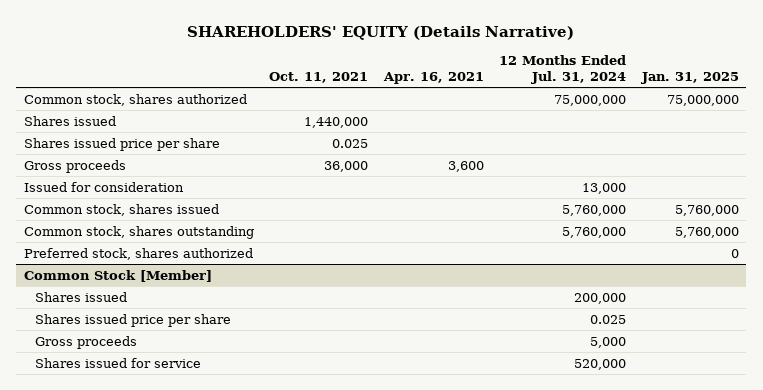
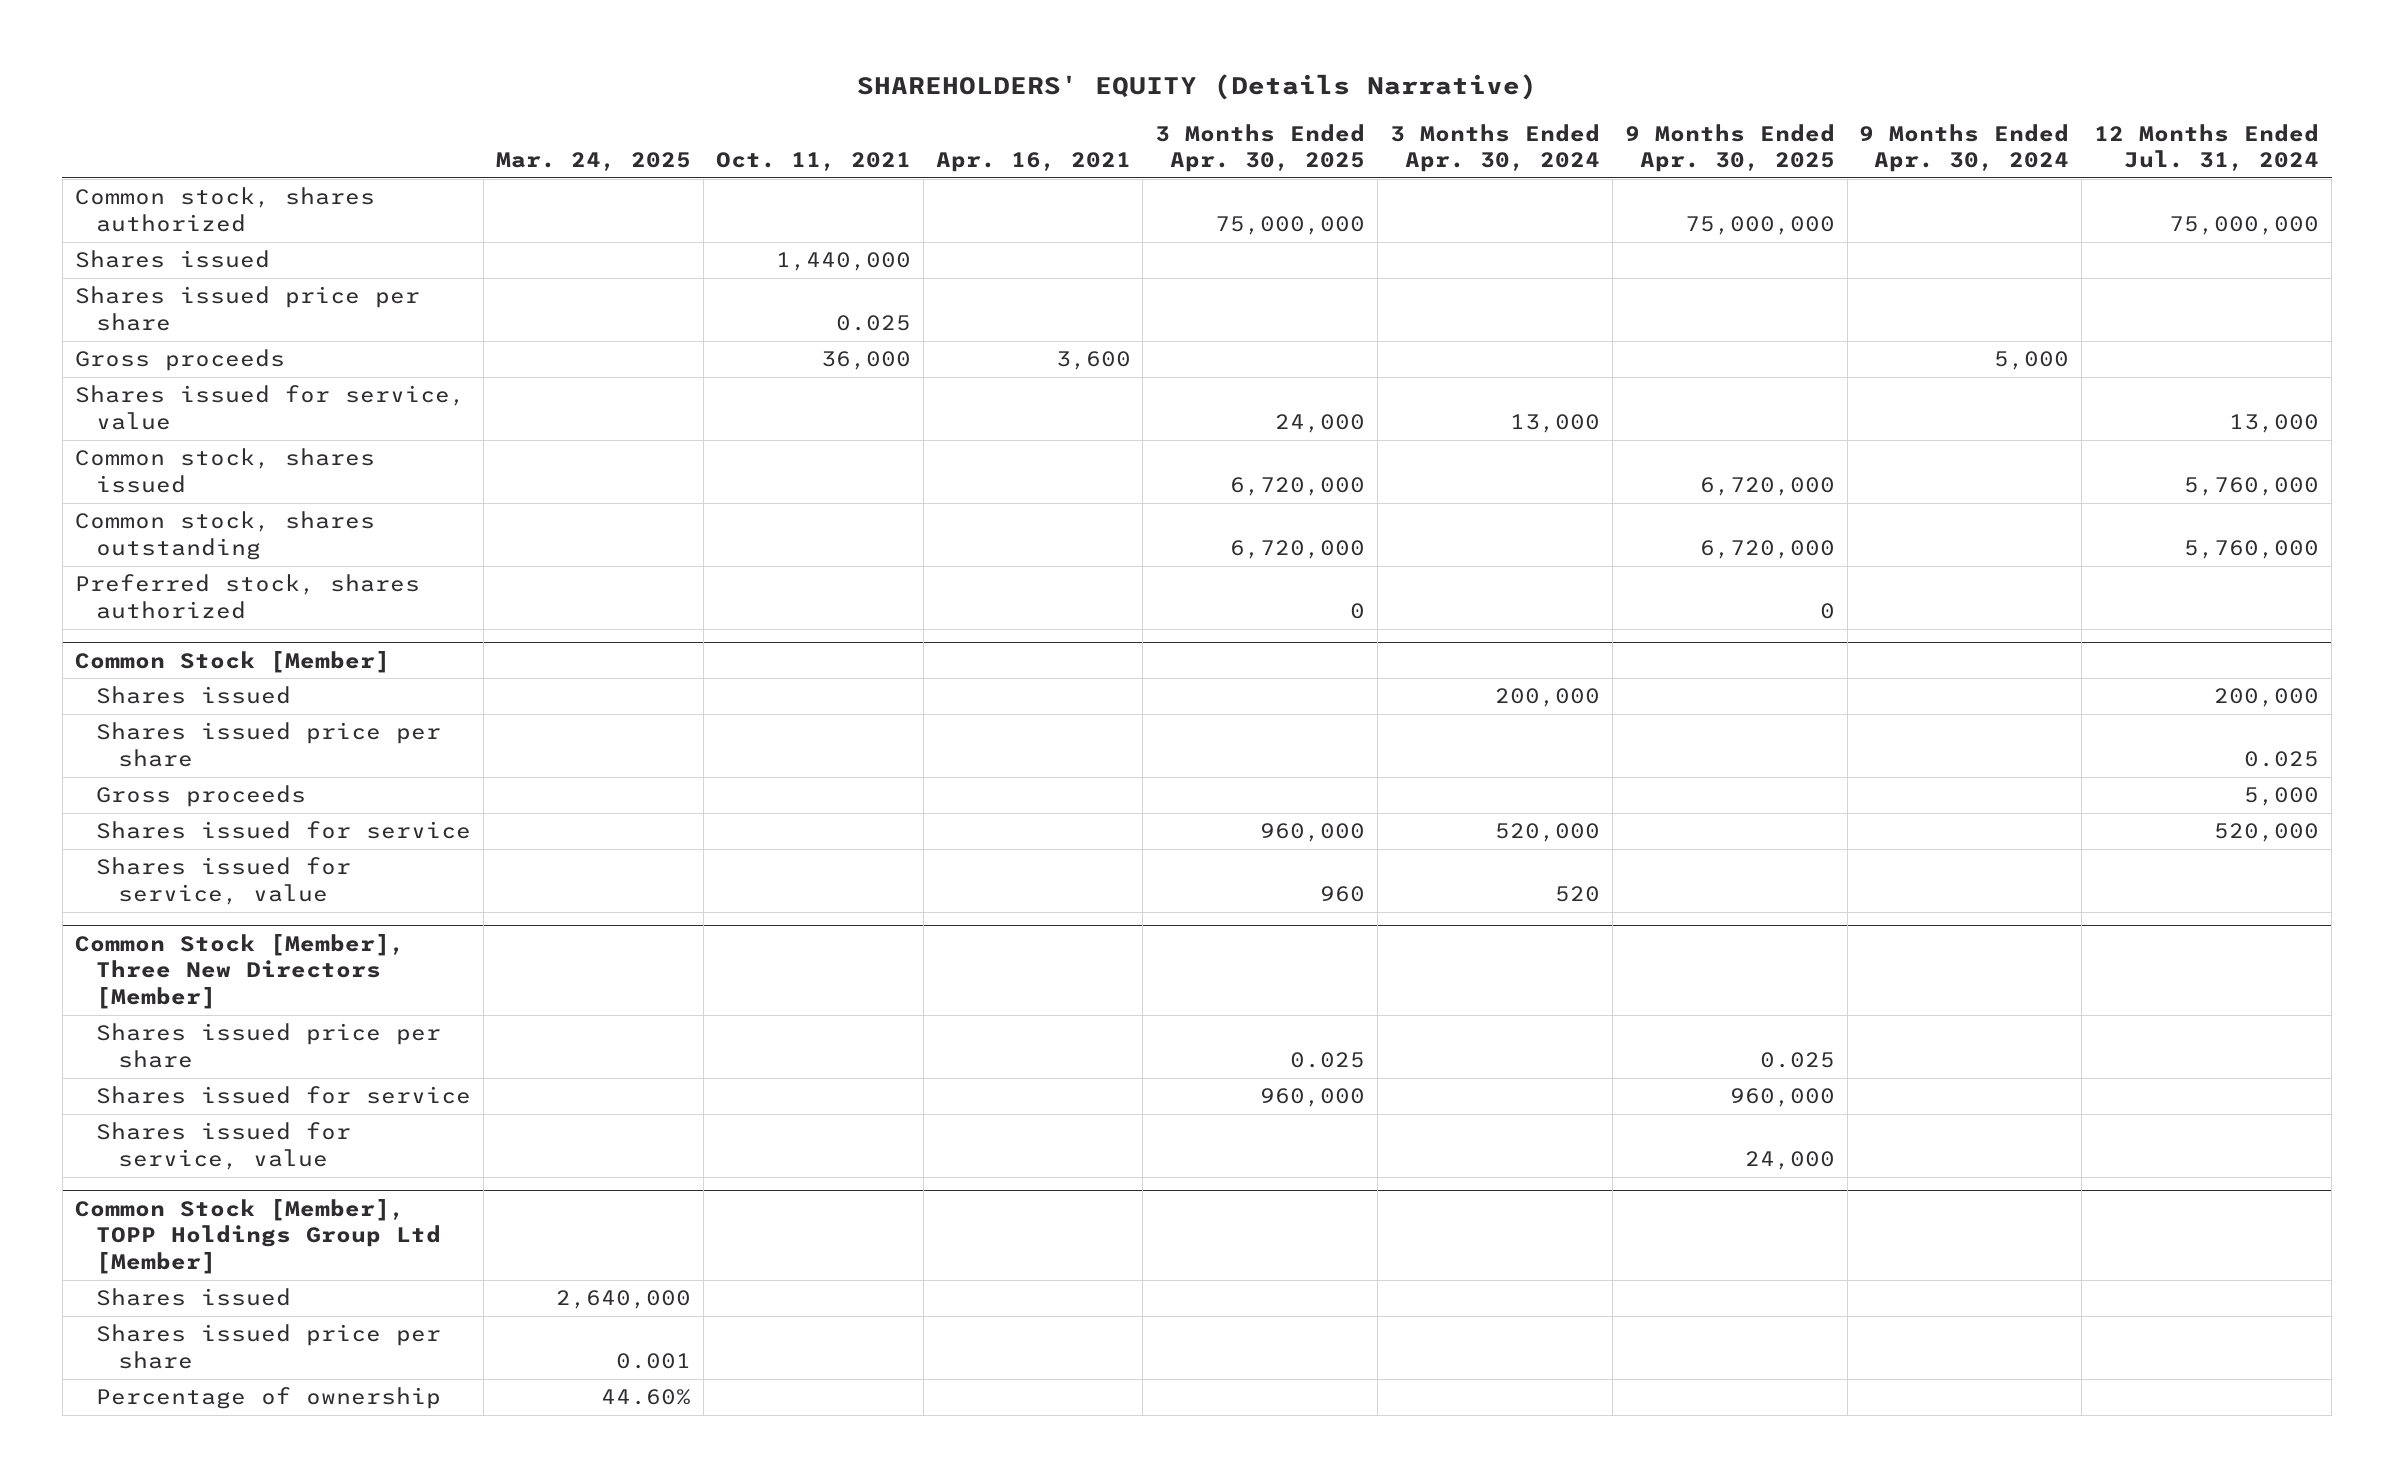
- | Oct. 11, 2021 | Apr. 16, 2021 | 12 Months Ended Jul. 31, 2024 | Jan. 31, 2025
+ | Mar. 24, 2025 | Oct. 11, 2021 | Apr. 16, 2021 | 3 Months Ended Apr. 30, 2025 | 3 Months Ended Apr. 30, 2024 | 9 Months Ended Apr. 30, 2025 | 9 Months Ended Apr. 30, 2024 | 12 Months Ended Jul. 31, 2024
- Issued for consideration | | | 13,000 |
+ Shares issued for service, value | | | | 24,000 | 13,000 | | | 13,000
@ Common Stock [Member]
+ Shares issued for service, value | | | | 960 | 520 | | |
+ Common Stock [Member], Three New Directors [Member]
+ Shares issued price per share | | | | 0.025 | | 0.025 | |
+ Shares issued for service | | | | 960,000 | | 960,000 | |
+ Shares issued for service, value | | | | | | 24,000 | |
+ Common Stock [Member], TOPP Holdings Group Ltd [Member]
+ Shares issued | 2,640,000 | | | | | | |
+ Shares issued price per share | 0.001 | | | | | | |
+ Percentage of ownership | 44.60% | | | | | | |

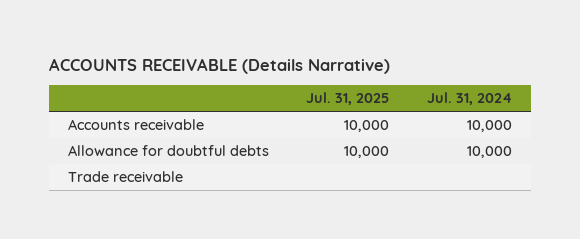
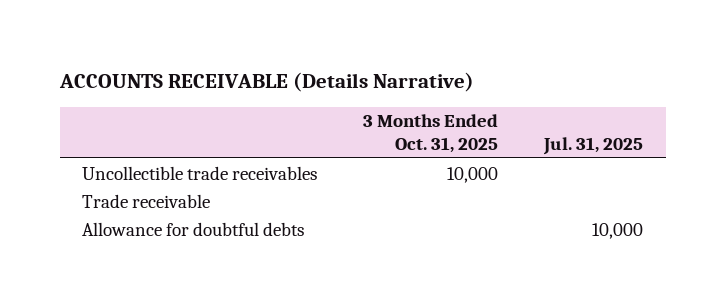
- | Jul. 31, 2025 | Jul. 31, 2024
+ | 3 Months Ended Oct. 31, 2025 | Jul. 31, 2025
- Accounts receivable | 10,000 | 10,000
+ Uncollectible trade receivables | 10,000 |
moved down: Allowance for doubtful debts | | 10,000

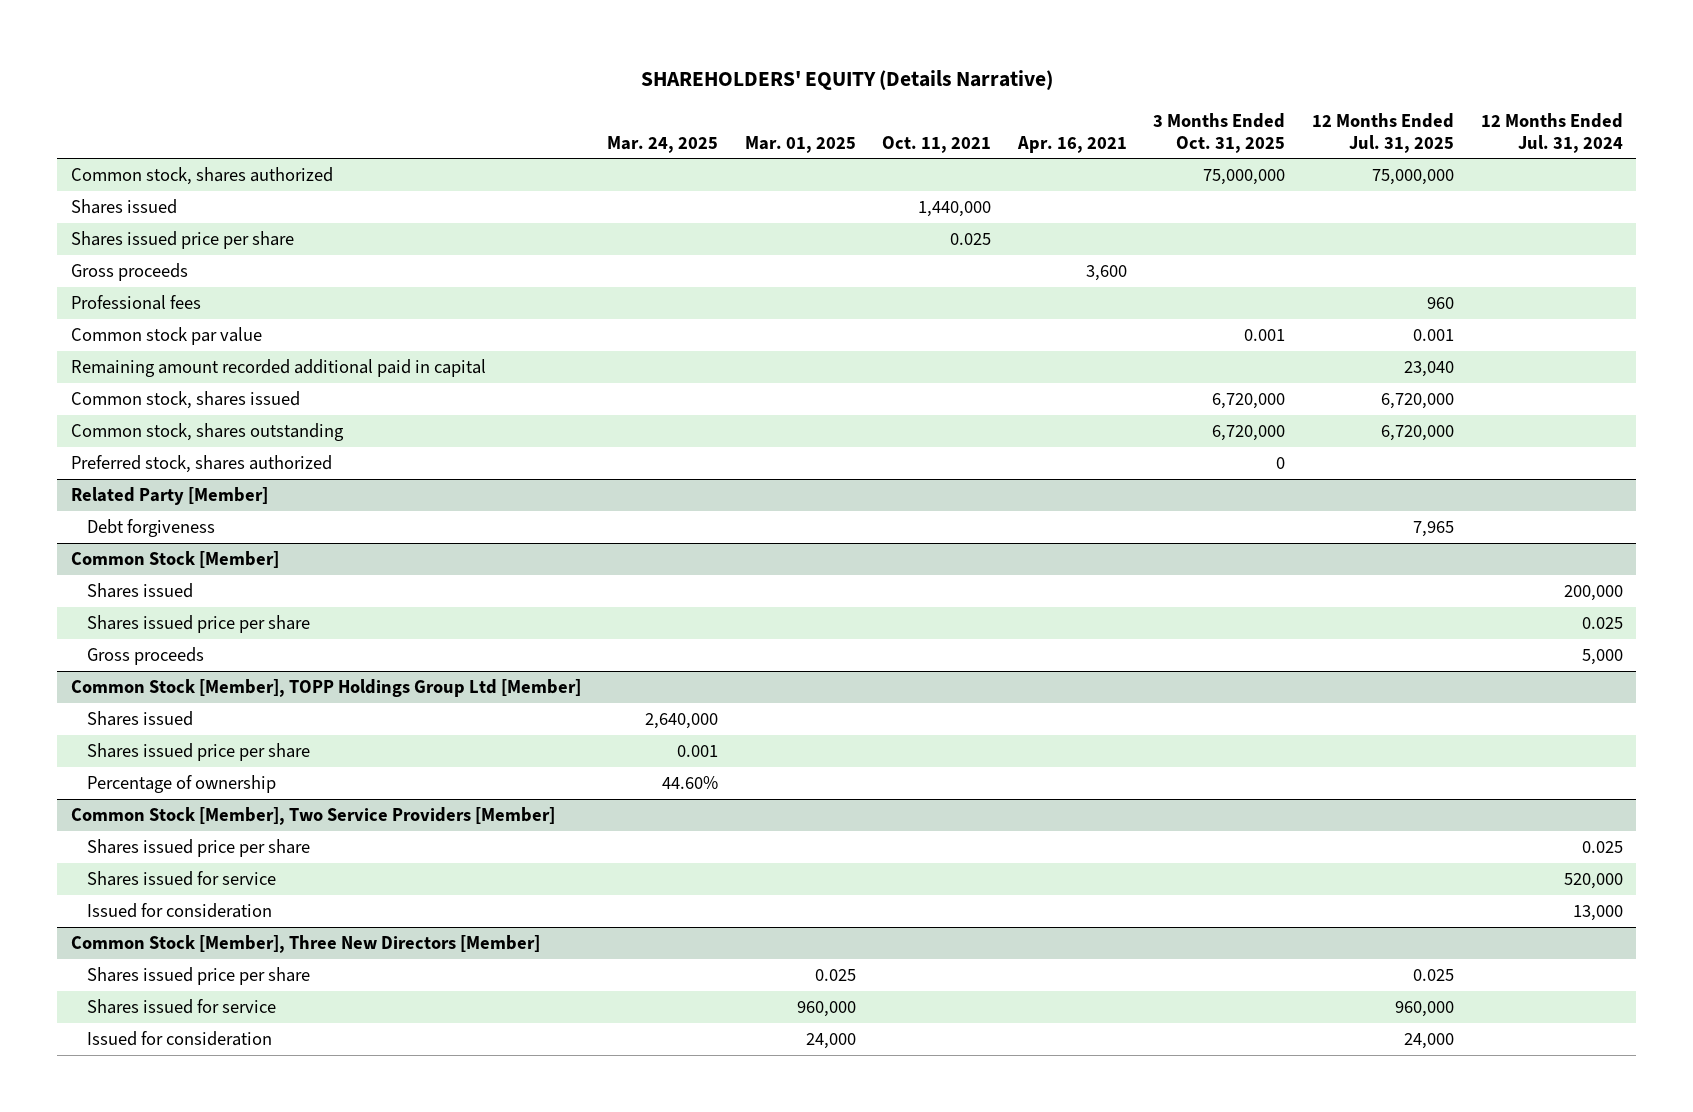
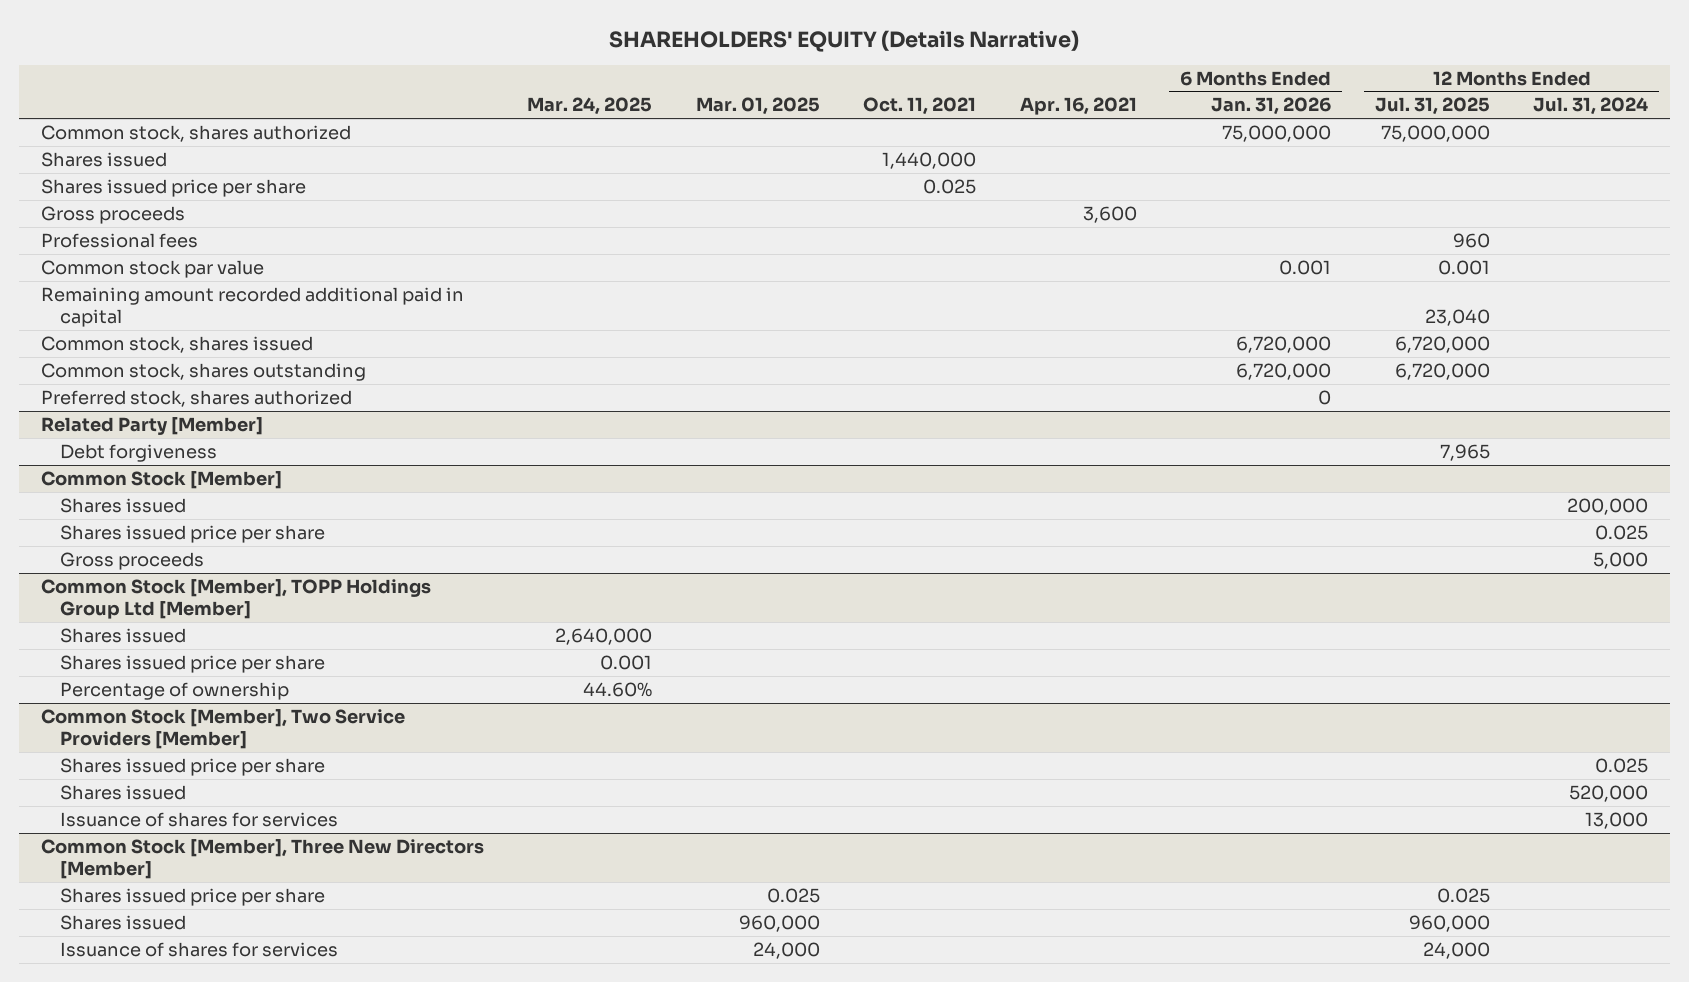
- | Mar. 24, 2025 | Mar. 01, 2025 | Oct. 11, 2021 | Apr. 16, 2021 | 3 Months Ended Oct. 31, 2025 | 12 Months Ended Jul. 31, 2025 | 12 Months Ended Jul. 31, 2024
+ | Mar. 24, 2025 | Mar. 01, 2025 | Oct. 11, 2021 | Apr. 16, 2021 | 6 Months Ended Jan. 31, 2026 | 12 Months Ended Jul. 31, 2025 | 12 Months Ended Jul. 31, 2024
@ Common Stock [Member], Two Service Providers [Member]
- Shares issued for service | | | | | | | 520,000
- Issued for consideration | | | | | | | 13,000
+ Shares issued | | | | | | | 520,000
+ Issuance of shares for services | | | | | | | 13,000
@ Common Stock [Member], Three New Directors [Member]
- Shares issued for service | | 960,000 | | | | 960,000 |
- Issued for consideration | | 24,000 | | | | 24,000 |
+ Shares issued | | 960,000 | | | | 960,000 |
+ Issuance of shares for services | | 24,000 | | | | 24,000 |

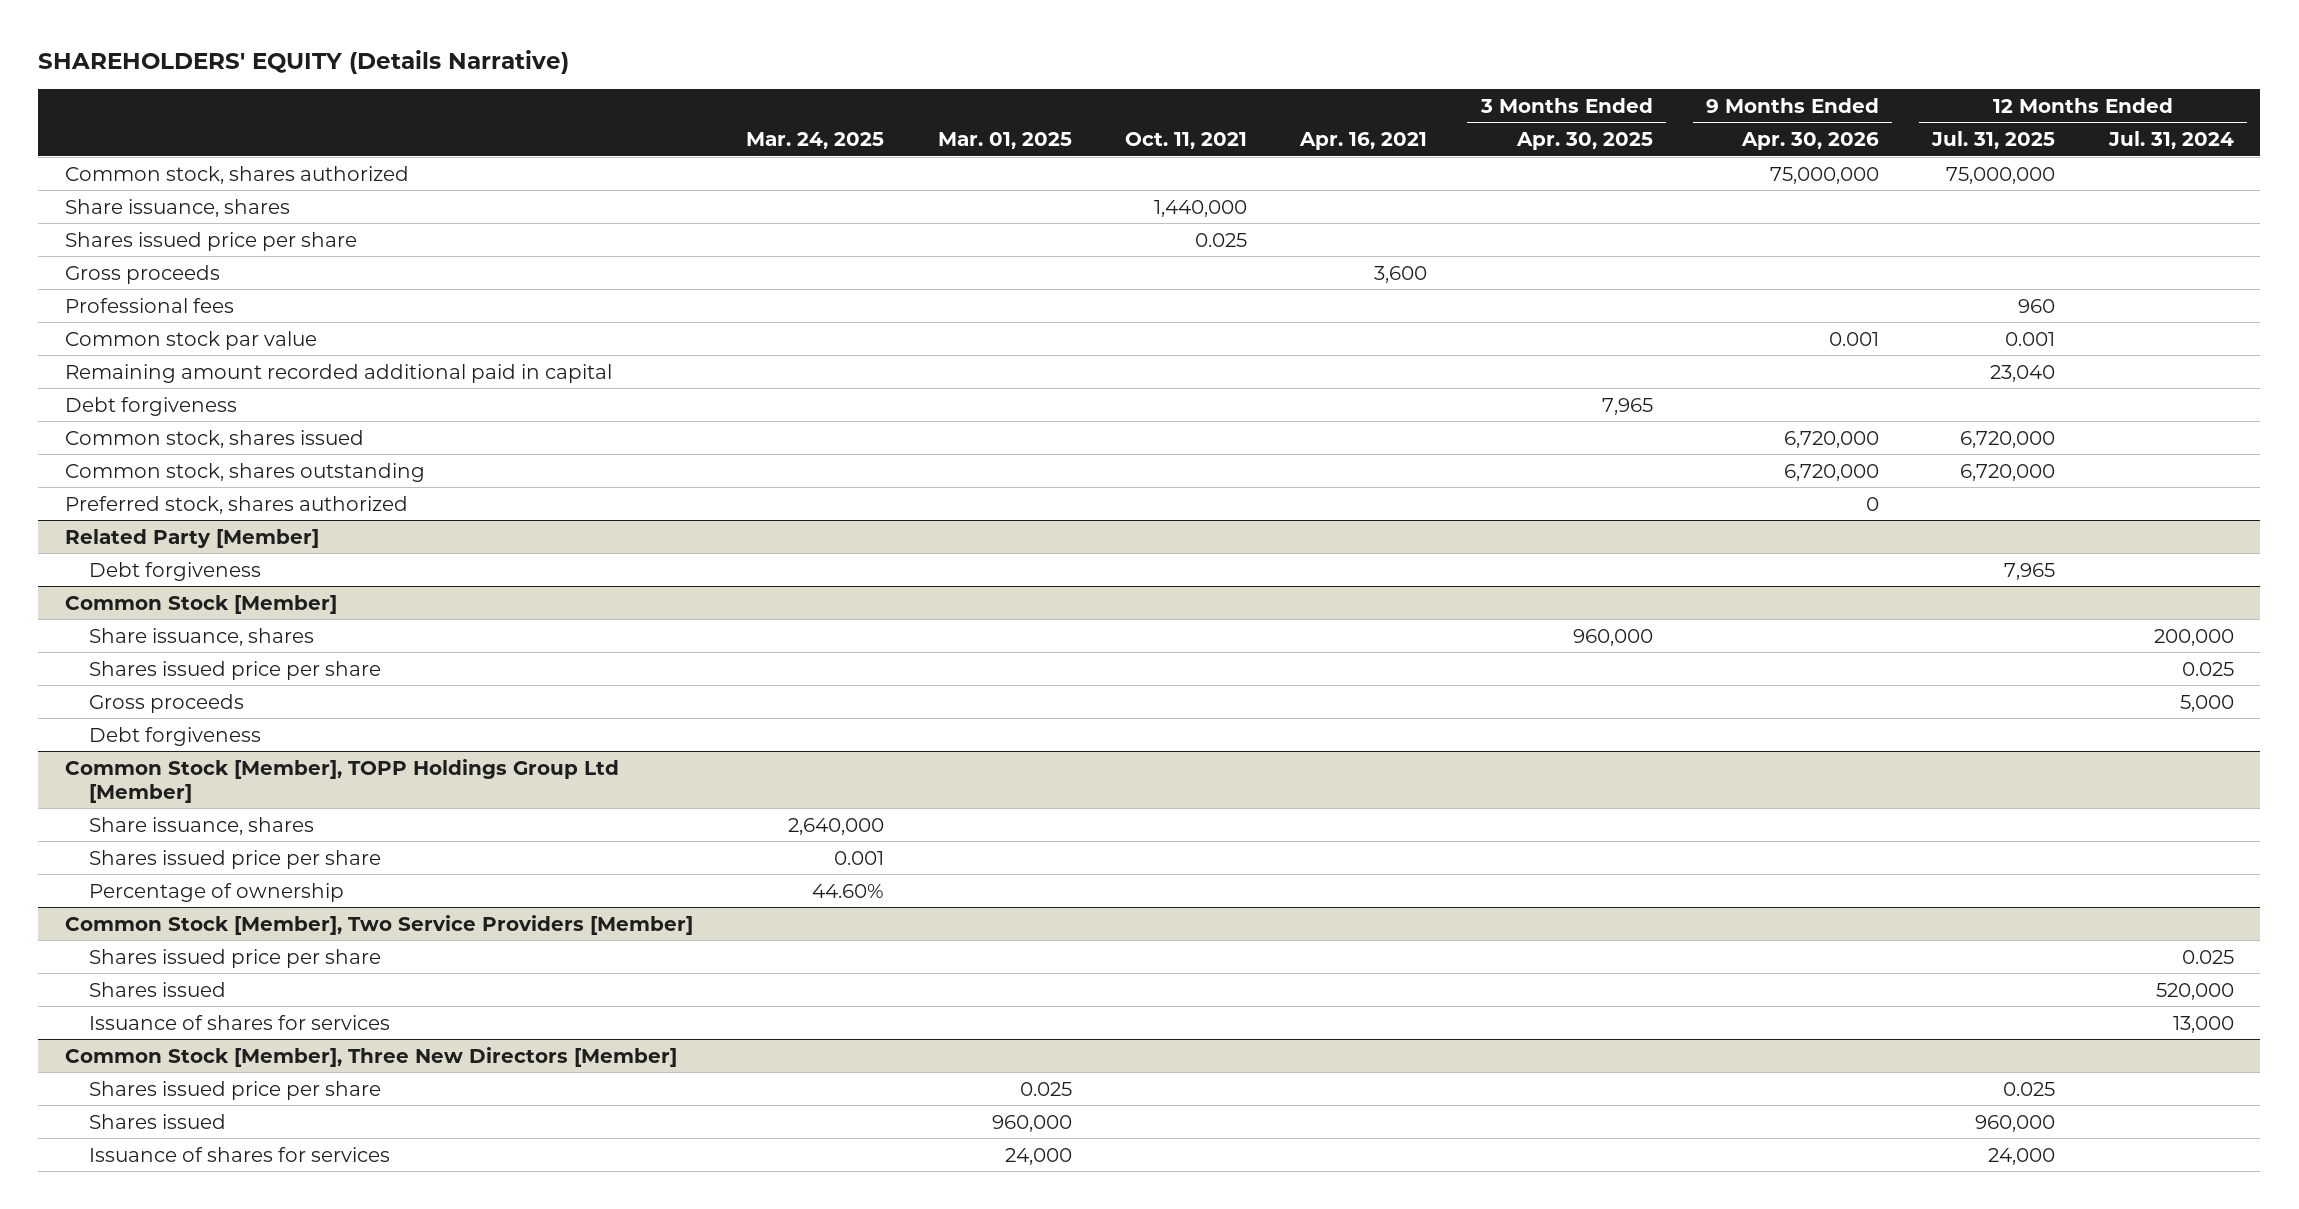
- | Mar. 24, 2025 | Mar. 01, 2025 | Oct. 11, 2021 | Apr. 16, 2021 | 6 Months Ended Jan. 31, 2026 | 12 Months Ended Jul. 31, 2025 | 12 Months Ended Jul. 31, 2024
+ | Mar. 24, 2025 | Mar. 01, 2025 | Oct. 11, 2021 | Apr. 16, 2021 | 3 Months Ended Apr. 30, 2025 | 9 Months Ended Apr. 30, 2026 | 12 Months Ended Jul. 31, 2025 | 12 Months Ended Jul. 31, 2024
- Shares issued | | | 1,440,000 | | | |
+ Share issuance, shares | | | 1,440,000 | | | | |
+ Debt forgiveness | | | | | 7,965 | | |
@ Common Stock [Member]
- Shares issued | | | | | | | 200,000
+ Share issuance, shares | | | | | 960,000 | | | 200,000
+ Debt forgiveness
@ Common Stock [Member], TOPP Holdings Group Ltd [Member]
- Shares issued | 2,640,000 | | | | | |
+ Share issuance, shares | 2,640,000 | | | | | | |

